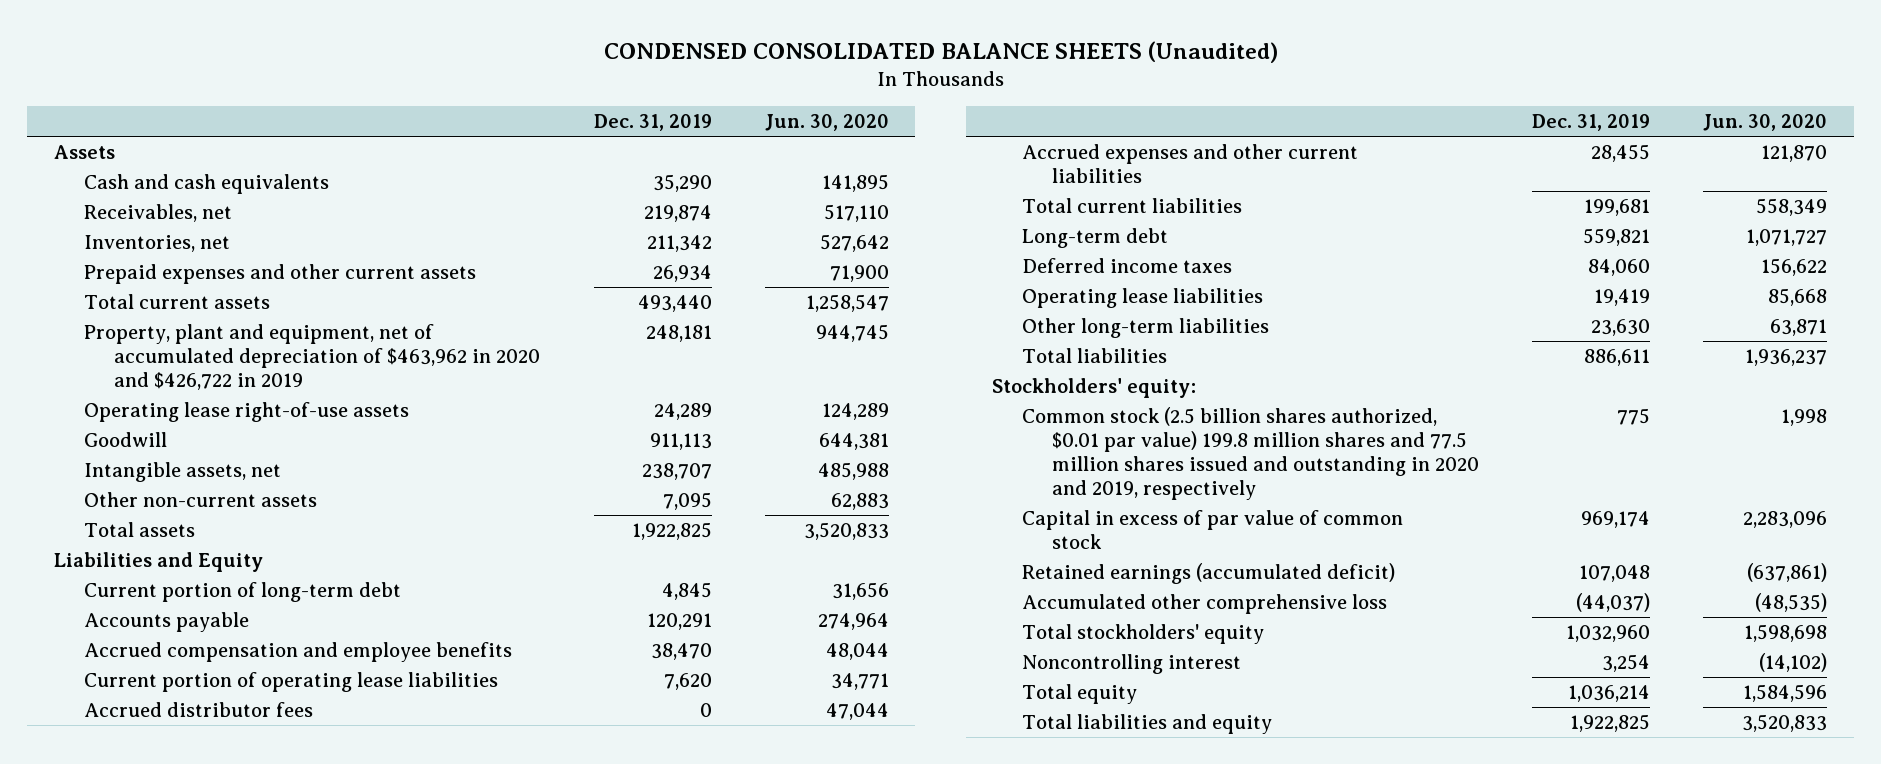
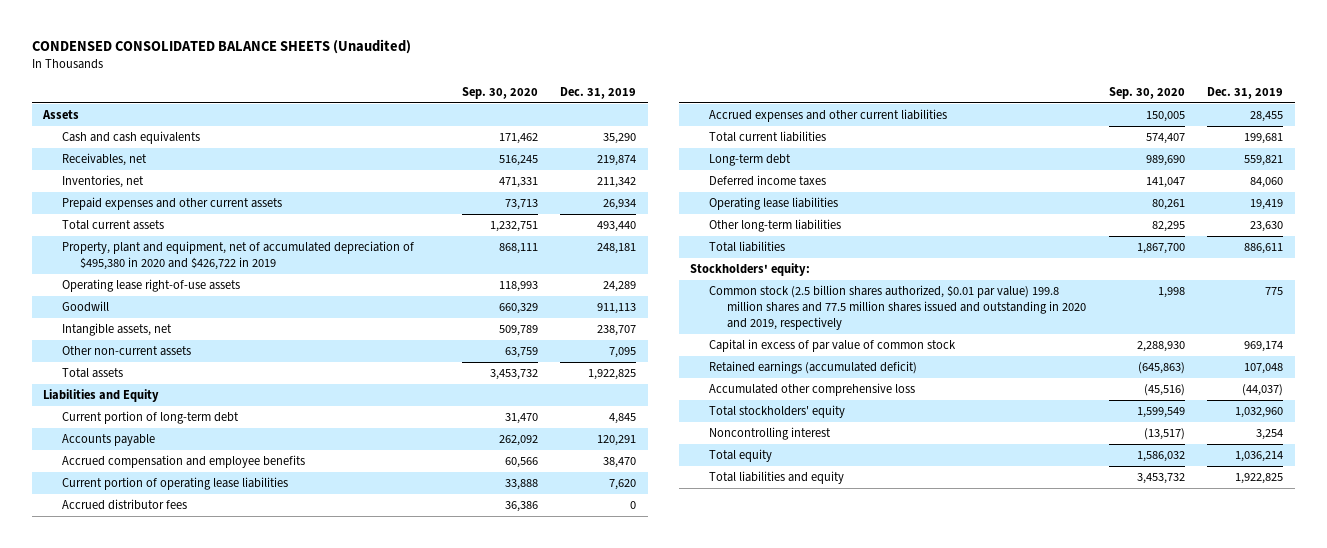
- | Dec. 31, 2019 | Jun. 30, 2020
+ | Sep. 30, 2020 | Dec. 31, 2019
- Property, plant and equipment, net of accumulated depreciation of $463,962 in 2020 and $426,722 in 2019 | 248,181 | 944,745
+ Property, plant and equipment, net of accumulated depreciation of $495,380 in 2020 and $426,722 in 2019 | 868,111 | 248,181

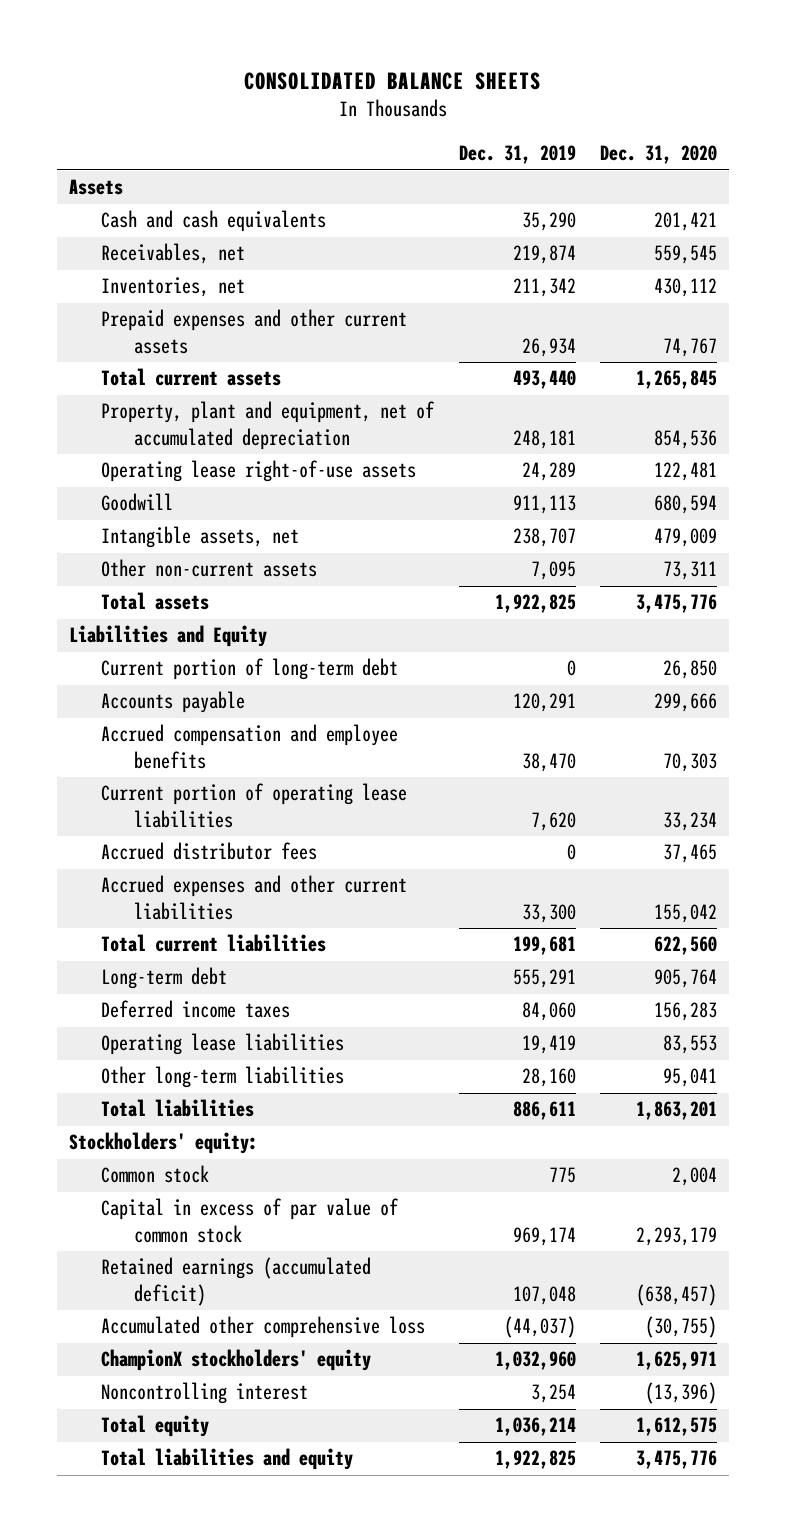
- CONDENSED CONSOLIDATED BALANCE SHEETS (Unaudited)
+ CONSOLIDATED BALANCE SHEETS
- | Sep. 30, 2020 | Dec. 31, 2019
+ | Dec. 31, 2019 | Dec. 31, 2020
- Property, plant and equipment, net of accumulated depreciation of $495,380 in 2020 and $426,722 in 2019 | 868,111 | 248,181
+ Property, plant and equipment, net of accumulated depreciation | 248,181 | 854,536
- Current portion of long-term debt | 31,470 | 4,845
+ Current portion of long-term debt | 0 | 26,850
- Accrued expenses and other current liabilities | 150,005 | 28,455
+ Accrued expenses and other current liabilities | 33,300 | 155,042
- Long-term debt | 989,690 | 559,821
+ Long-term debt | 555,291 | 905,764
- Other long-term liabilities | 82,295 | 23,630
+ Other long-term liabilities | 28,160 | 95,041
- Common stock (2.5 billion shares authorized, $0.01 par value) 199.8 million shares and 77.5 million shares issued and outstanding in 2020 and 2019, respectively | 1,998 | 775
+ Common stock | 775 | 2,004
- Total stockholders' equity | 1,599,549 | 1,032,960
+ ChampionX stockholders' equity | 1,032,960 | 1,625,971

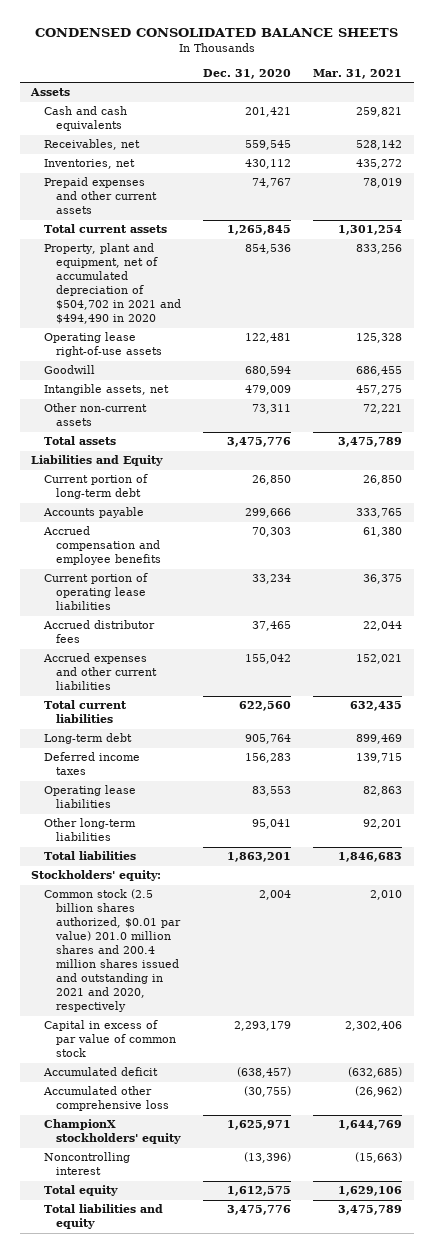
- CONSOLIDATED BALANCE SHEETS
+ CONDENSED CONSOLIDATED BALANCE SHEETS
- | Dec. 31, 2019 | Dec. 31, 2020
+ | Dec. 31, 2020 | Mar. 31, 2021
- Property, plant and equipment, net of accumulated depreciation | 248,181 | 854,536
+ Property, plant and equipment, net of accumulated depreciation of $504,702 in 2021 and $494,490 in 2020 | 854,536 | 833,256
- Common stock | 775 | 2,004
+ Common stock (2.5 billion shares authorized, $0.01 par value) 201.0 million shares and 200.4 million shares issued and outstanding in 2021 and 2020, respectively | 2,004 | 2,010
- Retained earnings (accumulated deficit) | 107,048 | (638,457)
+ Accumulated deficit | (638,457) | (632,685)

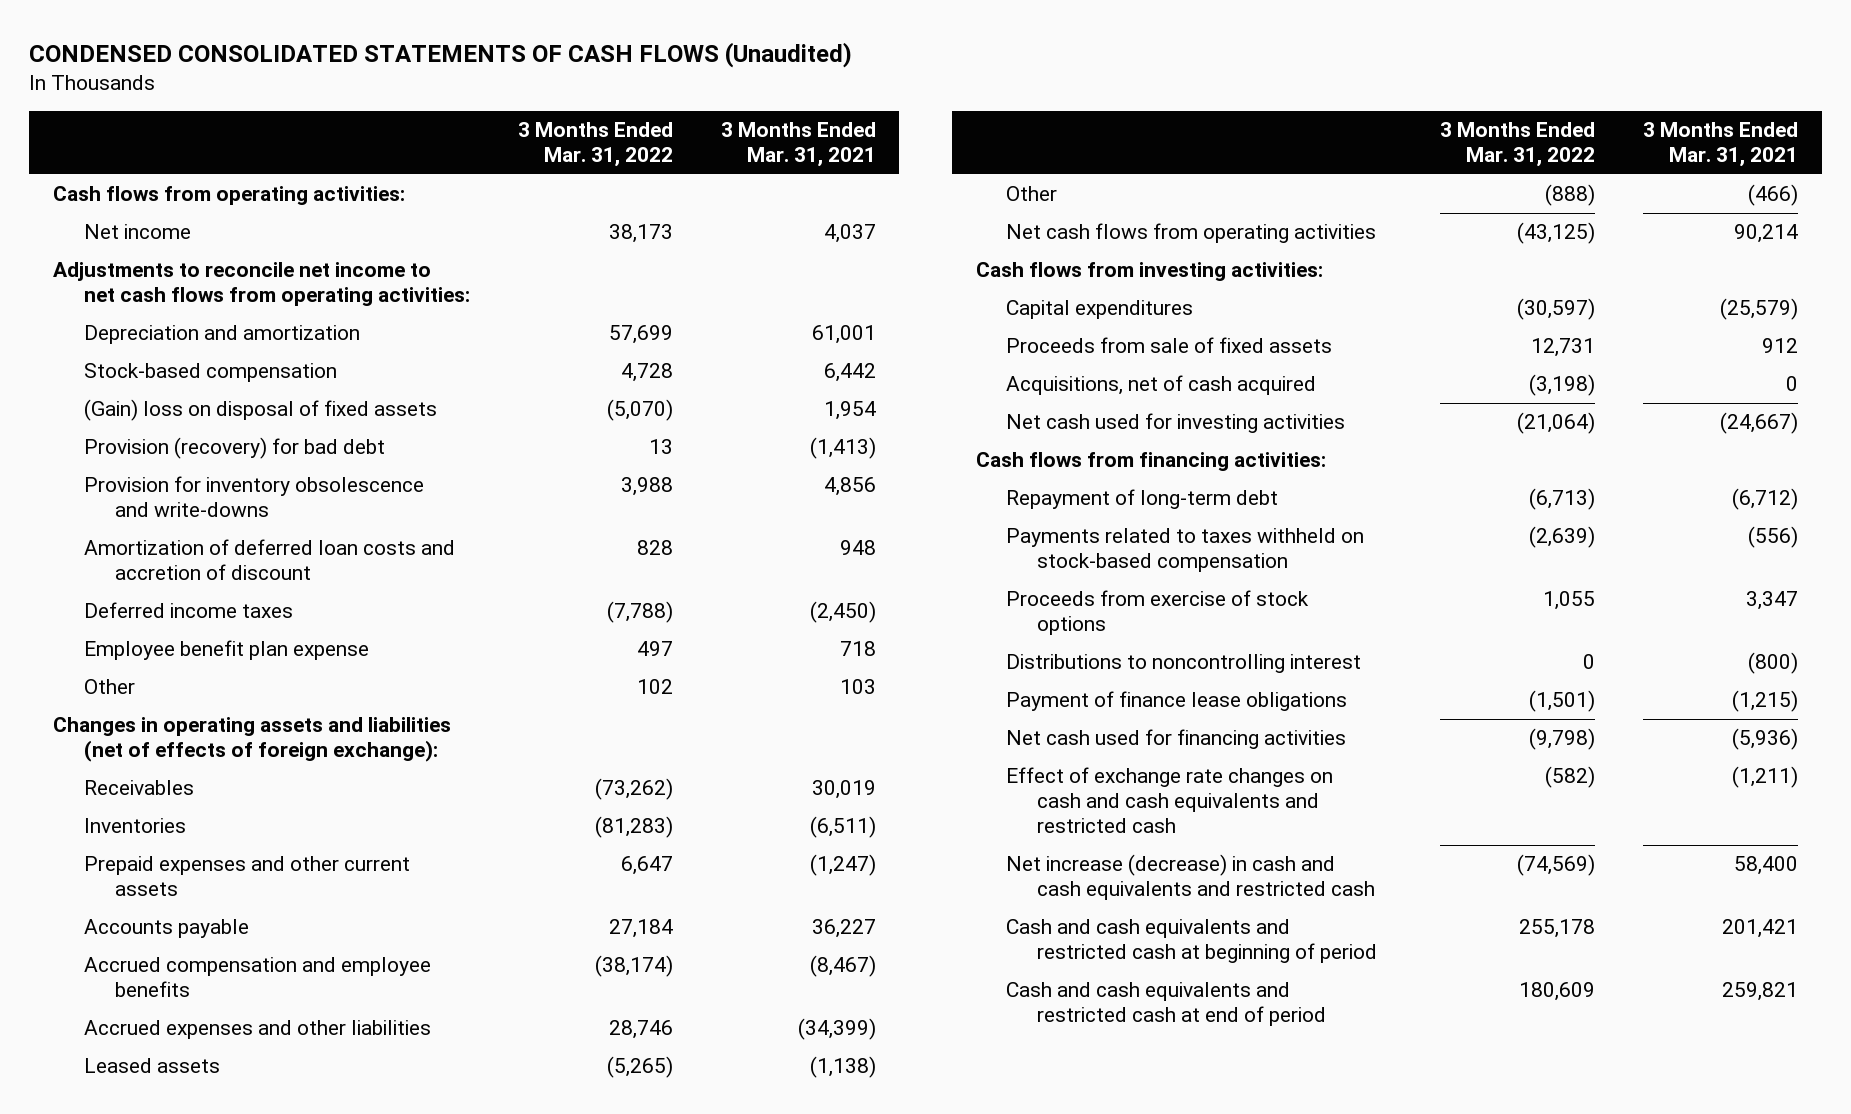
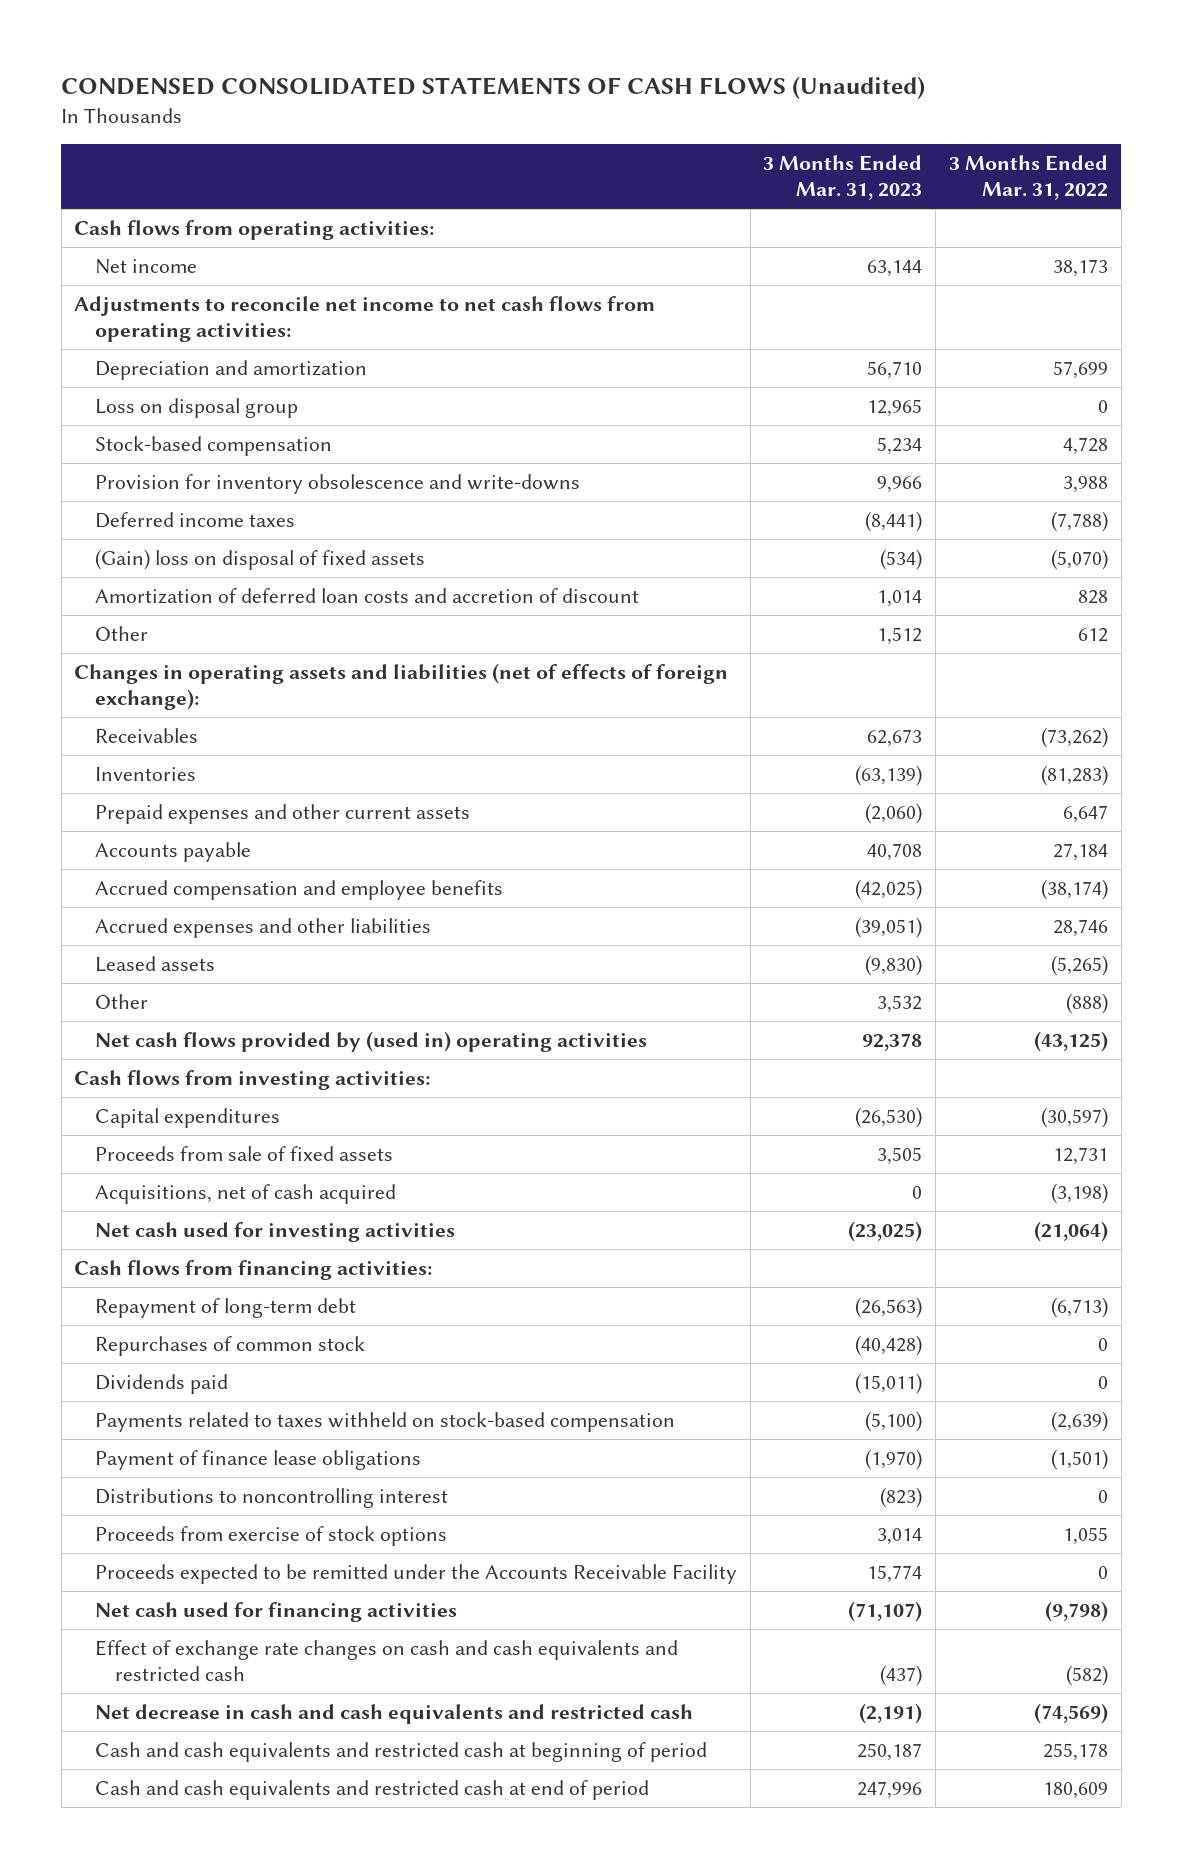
- | 3 Months Ended Mar. 31, 2022 | 3 Months Ended Mar. 31, 2021
+ | 3 Months Ended Mar. 31, 2023 | 3 Months Ended Mar. 31, 2022
+ Loss on disposal group | 12,965 | 0
- Provision (recovery) for bad debt | 13 | (1,413)
- Employee benefit plan expense | 497 | 718
- Other | 102 | 103
moved down: (Gain) loss on disposal of fixed assets | (534) | (5,070)
moved down: Amortization of deferred loan costs and accretion of discount | 1,014 | 828
+ Other | 1,512 | 612
- Net cash flows from operating activities | (43,125) | 90,214
+ Net cash flows provided by (used in) operating activities | 92,378 | (43,125)
+ Repurchases of common stock | (40,428) | 0
+ Dividends paid | (15,011) | 0
moved down: Distributions to noncontrolling interest | (823) | 0
moved down: Proceeds from exercise of stock options | 3,014 | 1,055
+ Proceeds expected to be remitted under the Accounts Receivable Facility | 15,774 | 0
- Net increase (decrease) in cash and cash equivalents and restricted cash | (74,569) | 58,400
+ Net decrease in cash and cash equivalents and restricted cash | (2,191) | (74,569)

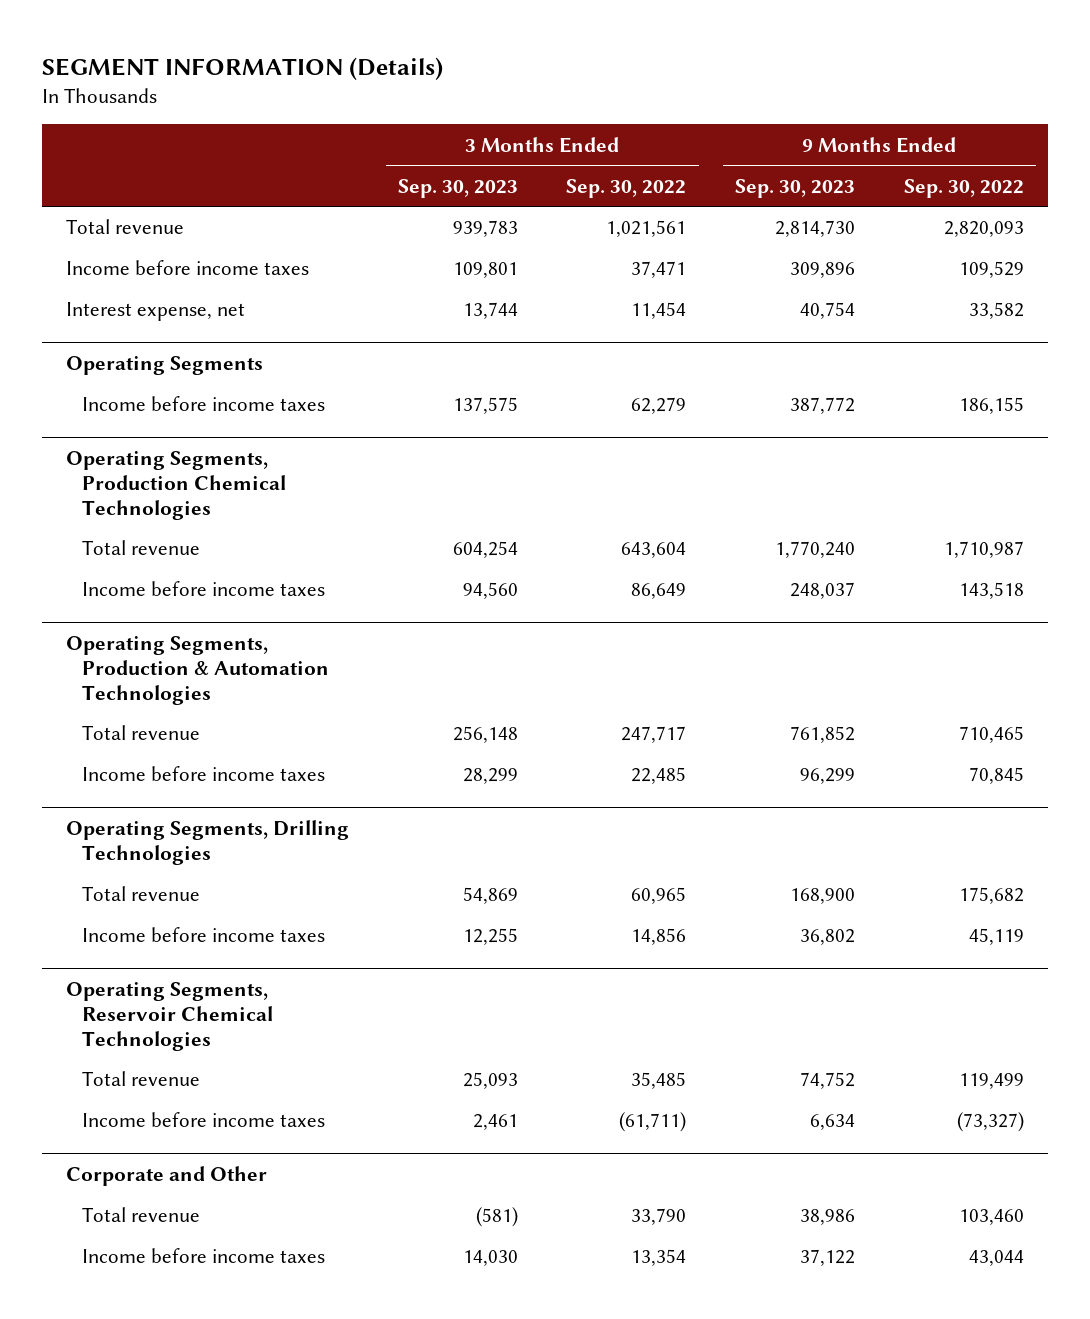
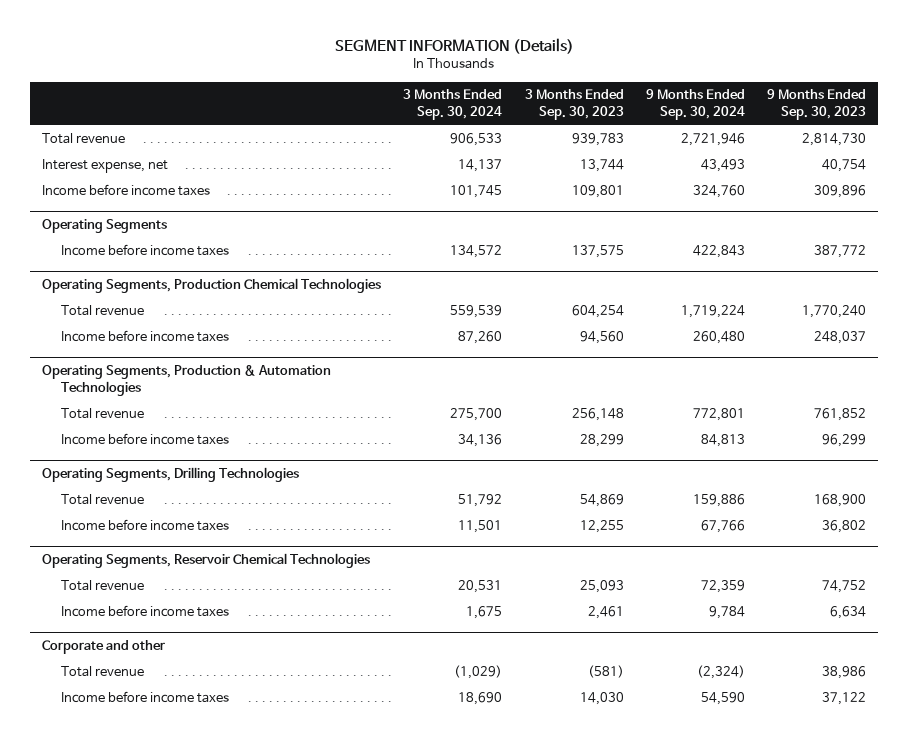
- | 3 Months Ended Sep. 30, 2023 | 3 Months Ended Sep. 30, 2022 | 9 Months Ended Sep. 30, 2023 | 9 Months Ended Sep. 30, 2022
+ | 3 Months Ended Sep. 30, 2024 | 3 Months Ended Sep. 30, 2023 | 9 Months Ended Sep. 30, 2024 | 9 Months Ended Sep. 30, 2023
moved down: Income before income taxes | 101,745 | 109,801 | 324,760 | 309,896
- Corporate and Other
+ Corporate and other

